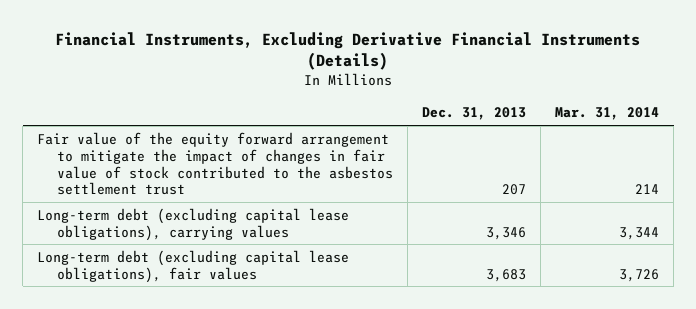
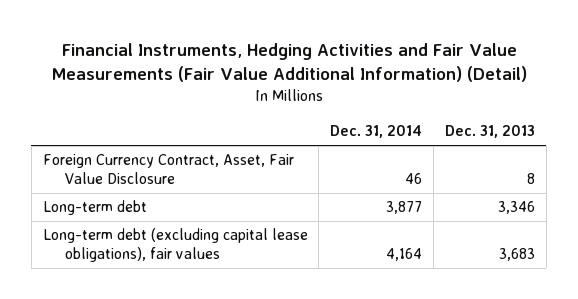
- Financial Instruments, Excluding Derivative Financial Instruments (Details)
+ Financial Instruments, Hedging Activities and Fair Value Measurements (Fair Value Additional Information) (Detail)
- | Dec. 31, 2013 | Mar. 31, 2014
+ | Dec. 31, 2014 | Dec. 31, 2013
- Fair value of the equity forward arrangement to mitigate the impact of changes in fair value of stock contributed to the asbestos settlement trust | 207 | 214
- Long-term debt (excluding capital lease obligations), carrying values | 3,346 | 3,344
+ Foreign Currency Contract, Asset, Fair Value Disclosure | 46 | 8
+ Long-term debt | 3,877 | 3,346

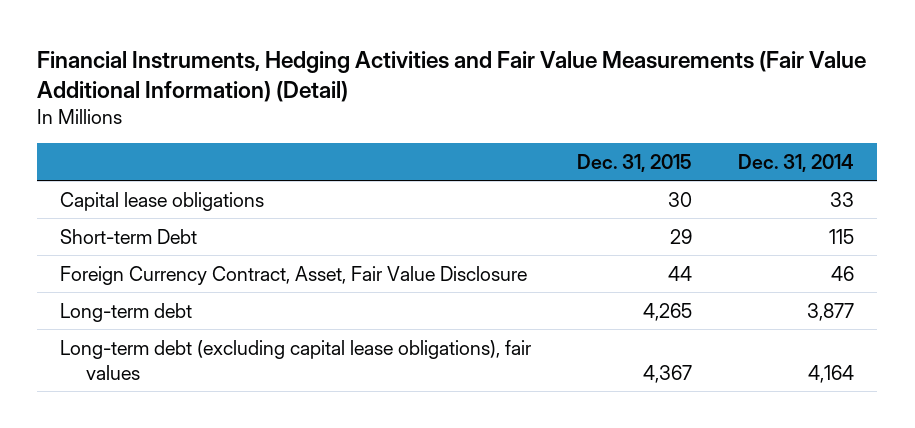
- | Dec. 31, 2014 | Dec. 31, 2013
+ | Dec. 31, 2015 | Dec. 31, 2014
+ Capital lease obligations | 30 | 33
+ Short-term Debt | 29 | 115

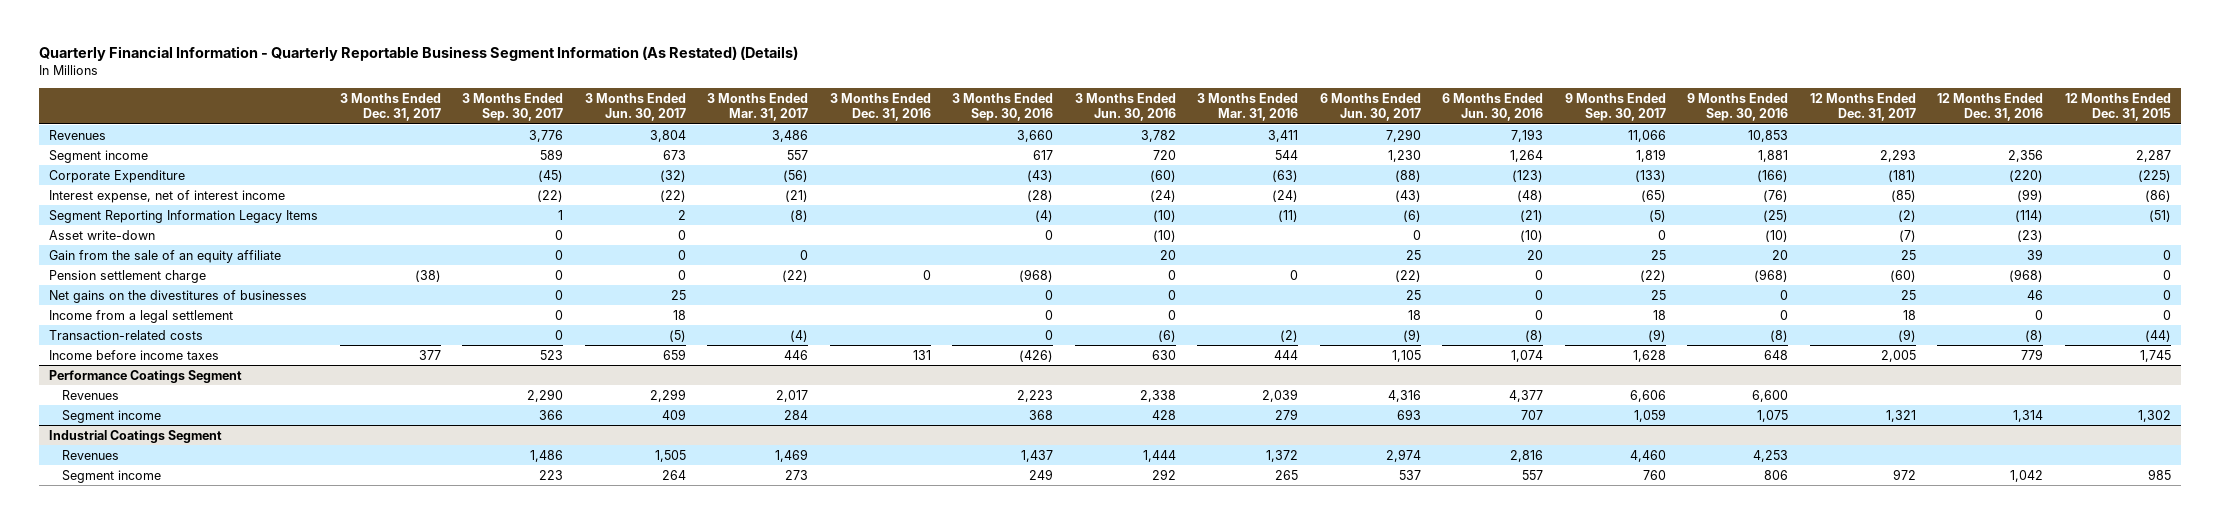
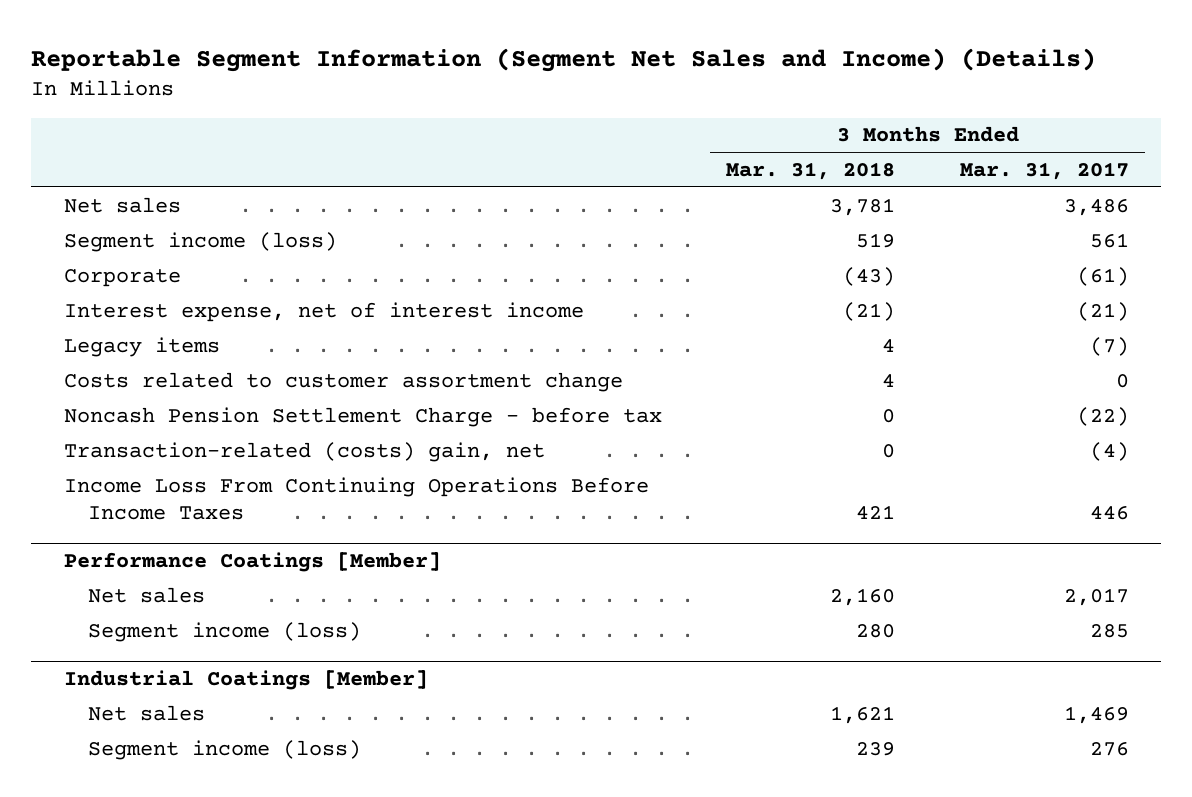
- Quarterly Financial Information - Quarterly Reportable Business Segment Information (As Restated) (Details)
+ Reportable Segment Information (Segment Net Sales and Income) (Details)
- | 3 Months Ended Dec. 31, 2017 | 3 Months Ended Sep. 30, 2017 | 3 Months Ended Jun. 30, 2017 | 3 Months Ended Mar. 31, 2017 | 3 Months Ended Dec. 31, 2016 | 3 Months Ended Sep. 30, 2016 | 3 Months Ended Jun. 30, 2016 | 3 Months Ended Mar. 31, 2016 | 6 Months Ended Jun. 30, 2017 | 6 Months Ended Jun. 30, 2016 | 9 Months Ended Sep. 30, 2017 | 9 Months Ended Sep. 30, 2016 | 12 Months Ended Dec. 31, 2017 | 12 Months Ended Dec. 31, 2016 | 12 Months Ended Dec. 31, 2015
+ | 3 Months Ended Mar. 31, 2018 | 3 Months Ended Mar. 31, 2017
- Revenues | | 3,776 | 3,804 | 3,486 | | 3,660 | 3,782 | 3,411 | 7,290 | 7,193 | 11,066 | 10,853 | | |
- Segment income | | 589 | 673 | 557 | | 617 | 720 | 544 | 1,230 | 1,264 | 1,819 | 1,881 | 2,293 | 2,356 | 2,287
- Corporate Expenditure | | (45) | (32) | (56) | | (43) | (60) | (63) | (88) | (123) | (133) | (166) | (181) | (220) | (225)
+ Net sales | 3,781 | 3,486
+ Segment income (loss) | 519 | 561
+ Corporate | (43) | (61)
- Segment Reporting Information Legacy Items | | 1 | 2 | (8) | | (4) | (10) | (11) | (6) | (21) | (5) | (25) | (2) | (114) | (51)
- Asset write-down | | 0 | 0 | | | 0 | (10) | | 0 | (10) | 0 | (10) | (7) | (23) |
- Gain from the sale of an equity affiliate | | 0 | 0 | 0 | | | 20 | | 25 | 20 | 25 | 20 | 25 | 39 | 0
- Pension settlement charge | (38) | 0 | 0 | (22) | 0 | (968) | 0 | 0 | (22) | 0 | (22) | (968) | (60) | (968) | 0
- Net gains on the divestitures of businesses | | 0 | 25 | | | 0 | 0 | | 25 | 0 | 25 | 0 | 25 | 46 | 0
- Income from a legal settlement | | 0 | 18 | | | 0 | 0 | | 18 | 0 | 18 | 0 | 18 | 0 | 0
- Transaction-related costs | | 0 | (5) | (4) | | 0 | (6) | (2) | (9) | (8) | (9) | (8) | (9) | (8) | (44)
- Income before income taxes | 377 | 523 | 659 | 446 | 131 | (426) | 630 | 444 | 1,105 | 1,074 | 1,628 | 648 | 2,005 | 779 | 1,745
- Performance Coatings Segment
- Revenues | | 2,290 | 2,299 | 2,017 | | 2,223 | 2,338 | 2,039 | 4,316 | 4,377 | 6,606 | 6,600 | | |
- Segment income | | 366 | 409 | 284 | | 368 | 428 | 279 | 693 | 707 | 1,059 | 1,075 | 1,321 | 1,314 | 1,302
- Industrial Coatings Segment
- Revenues | | 1,486 | 1,505 | 1,469 | | 1,437 | 1,444 | 1,372 | 2,974 | 2,816 | 4,460 | 4,253 | | |
- Segment income | | 223 | 264 | 273 | | 249 | 292 | 265 | 537 | 557 | 760 | 806 | 972 | 1,042 | 985
+ Legacy items | 4 | (7)
+ Costs related to customer assortment change | 4 | 0
+ Noncash Pension Settlement Charge - before tax | 0 | (22)
+ Transaction-related (costs) gain, net | 0 | (4)
+ Income Loss From Continuing Operations Before Income Taxes | 421 | 446
+ Performance Coatings [Member]
+ Net sales | 2,160 | 2,017
+ Segment income (loss) | 280 | 285
+ Industrial Coatings [Member]
+ Net sales | 1,621 | 1,469
+ Segment income (loss) | 239 | 276

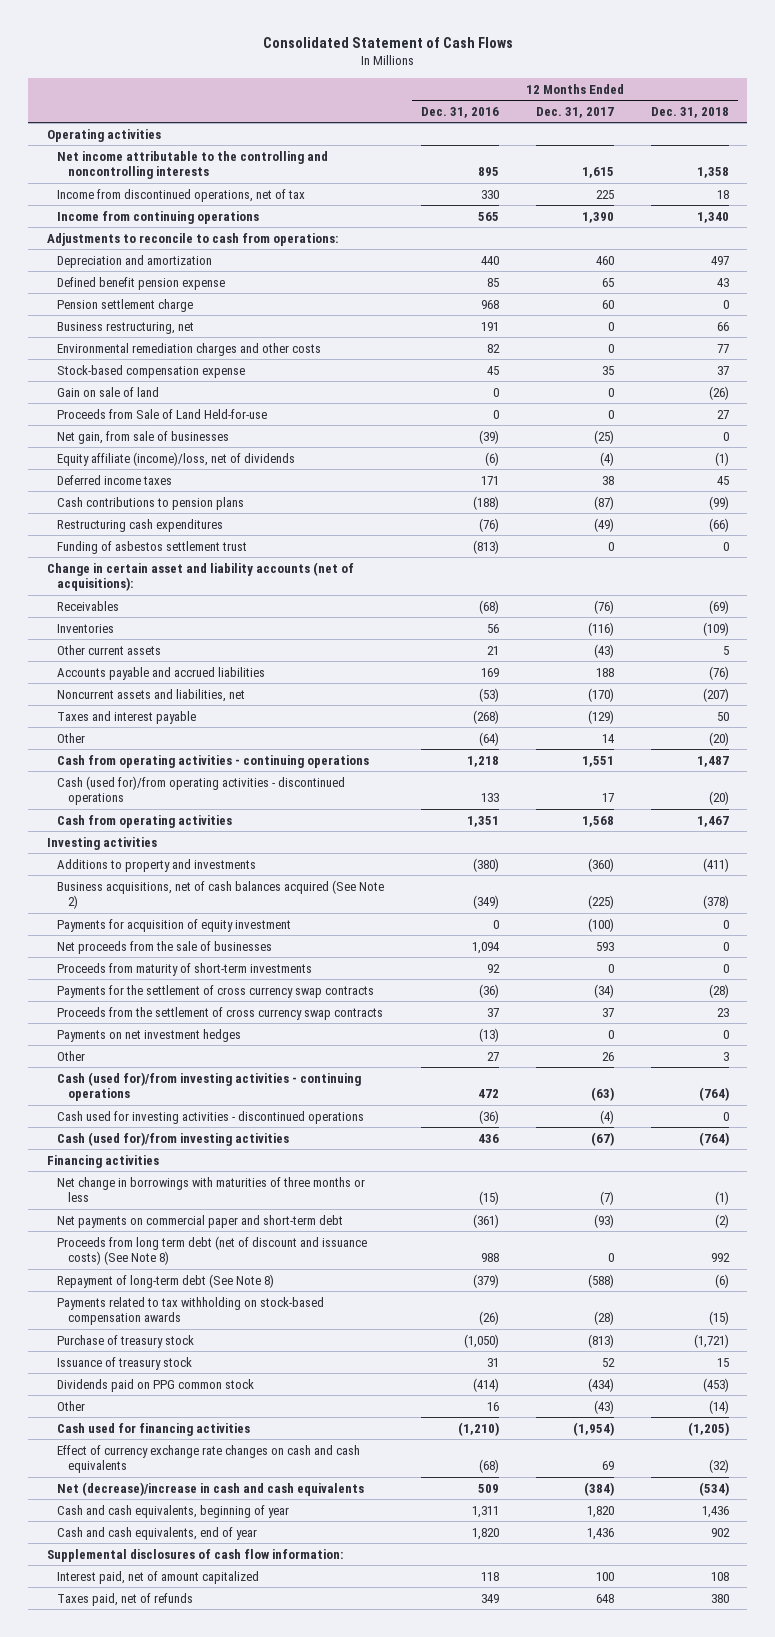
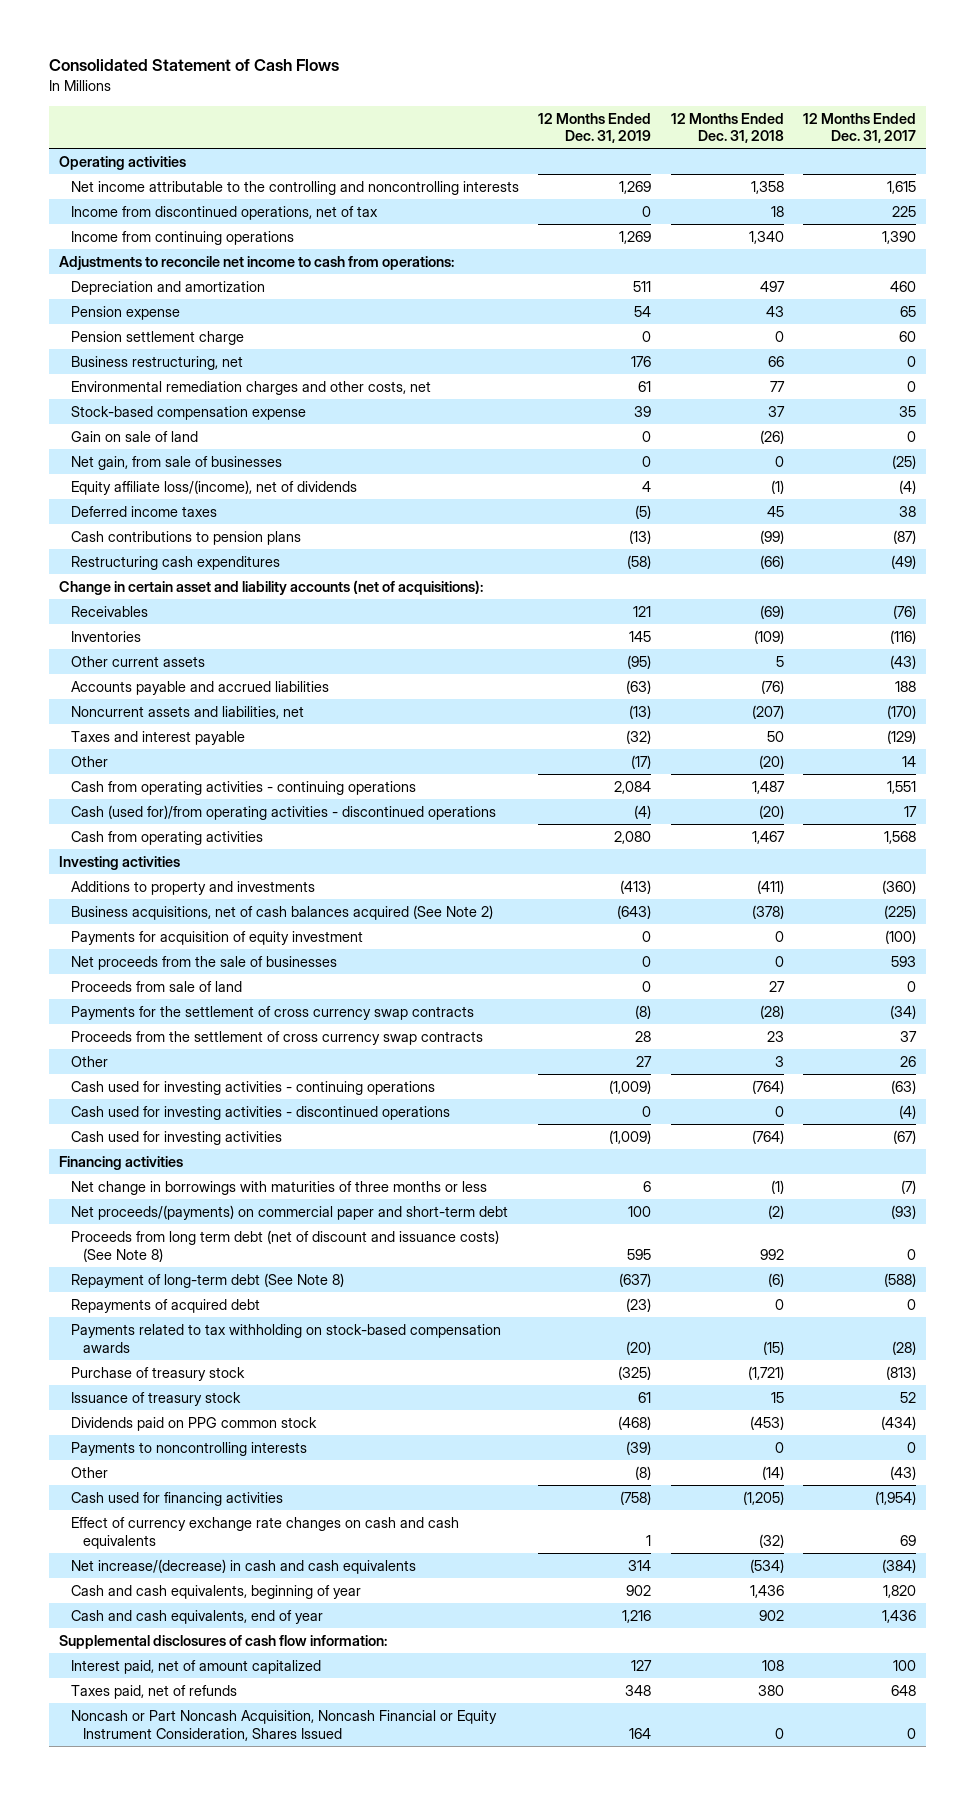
- | 12 Months Ended Dec. 31, 2016 | 12 Months Ended Dec. 31, 2017 | 12 Months Ended Dec. 31, 2018
+ | 12 Months Ended Dec. 31, 2019 | 12 Months Ended Dec. 31, 2018 | 12 Months Ended Dec. 31, 2017
- Adjustments to reconcile to cash from operations:
+ Adjustments to reconcile net income to cash from operations:
- Defined benefit pension expense | 85 | 65 | 43
+ Pension expense | 54 | 43 | 65
- Environmental remediation charges and other costs | 82 | 0 | 77
+ Environmental remediation charges and other costs, net | 61 | 77 | 0
- Proceeds from Sale of Land Held-for-use | 0 | 0 | 27
- Equity affiliate (income)/loss, net of dividends | (6) | (4) | (1)
+ Equity affiliate loss/(income), net of dividends | 4 | (1) | (4)
- Funding of asbestos settlement trust | (813) | 0 | 0
- Proceeds from maturity of short-term investments | 92 | 0 | 0
+ Proceeds from sale of land | 0 | 27 | 0
- Payments on net investment hedges | (13) | 0 | 0
- Cash (used for)/from investing activities - continuing operations | 472 | (63) | (764)
+ Cash used for investing activities - continuing operations | (1,009) | (764) | (63)
- Cash (used for)/from investing activities | 436 | (67) | (764)
+ Cash used for investing activities | (1,009) | (764) | (67)
- Net payments on commercial paper and short-term debt | (361) | (93) | (2)
+ Net proceeds/(payments) on commercial paper and short-term debt | 100 | (2) | (93)
+ Repayments of acquired debt | (23) | 0 | 0
+ Payments to noncontrolling interests | (39) | 0 | 0
- Net (decrease)/increase in cash and cash equivalents | 509 | (384) | (534)
+ Net increase/(decrease) in cash and cash equivalents | 314 | (534) | (384)
+ Noncash or Part Noncash Acquisition, Noncash Financial or Equity Instrument Consideration, Shares Issued | 164 | 0 | 0

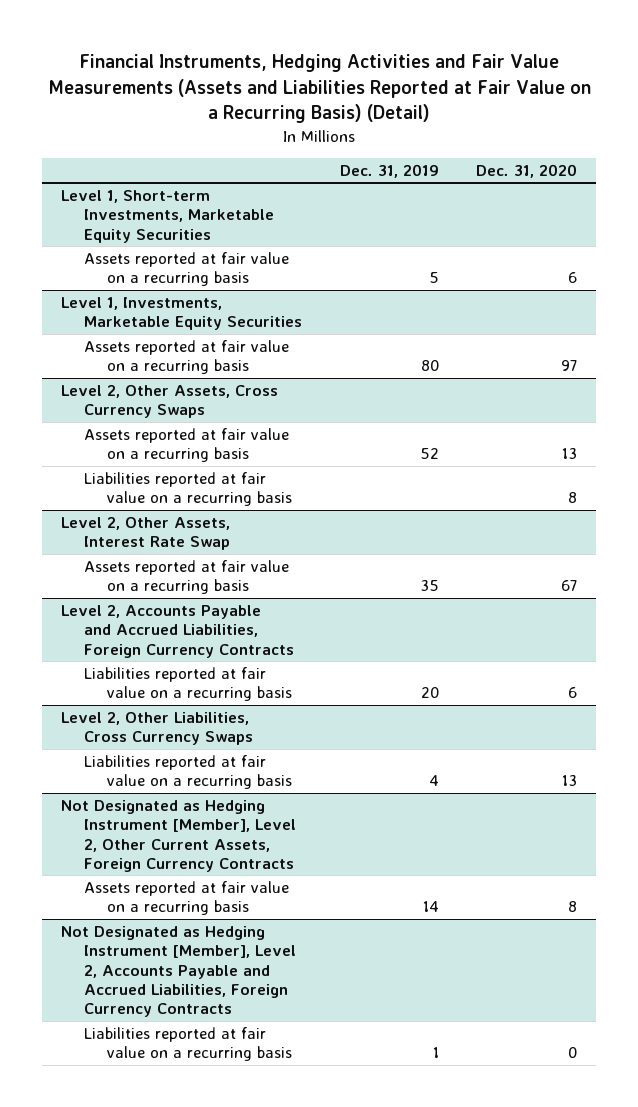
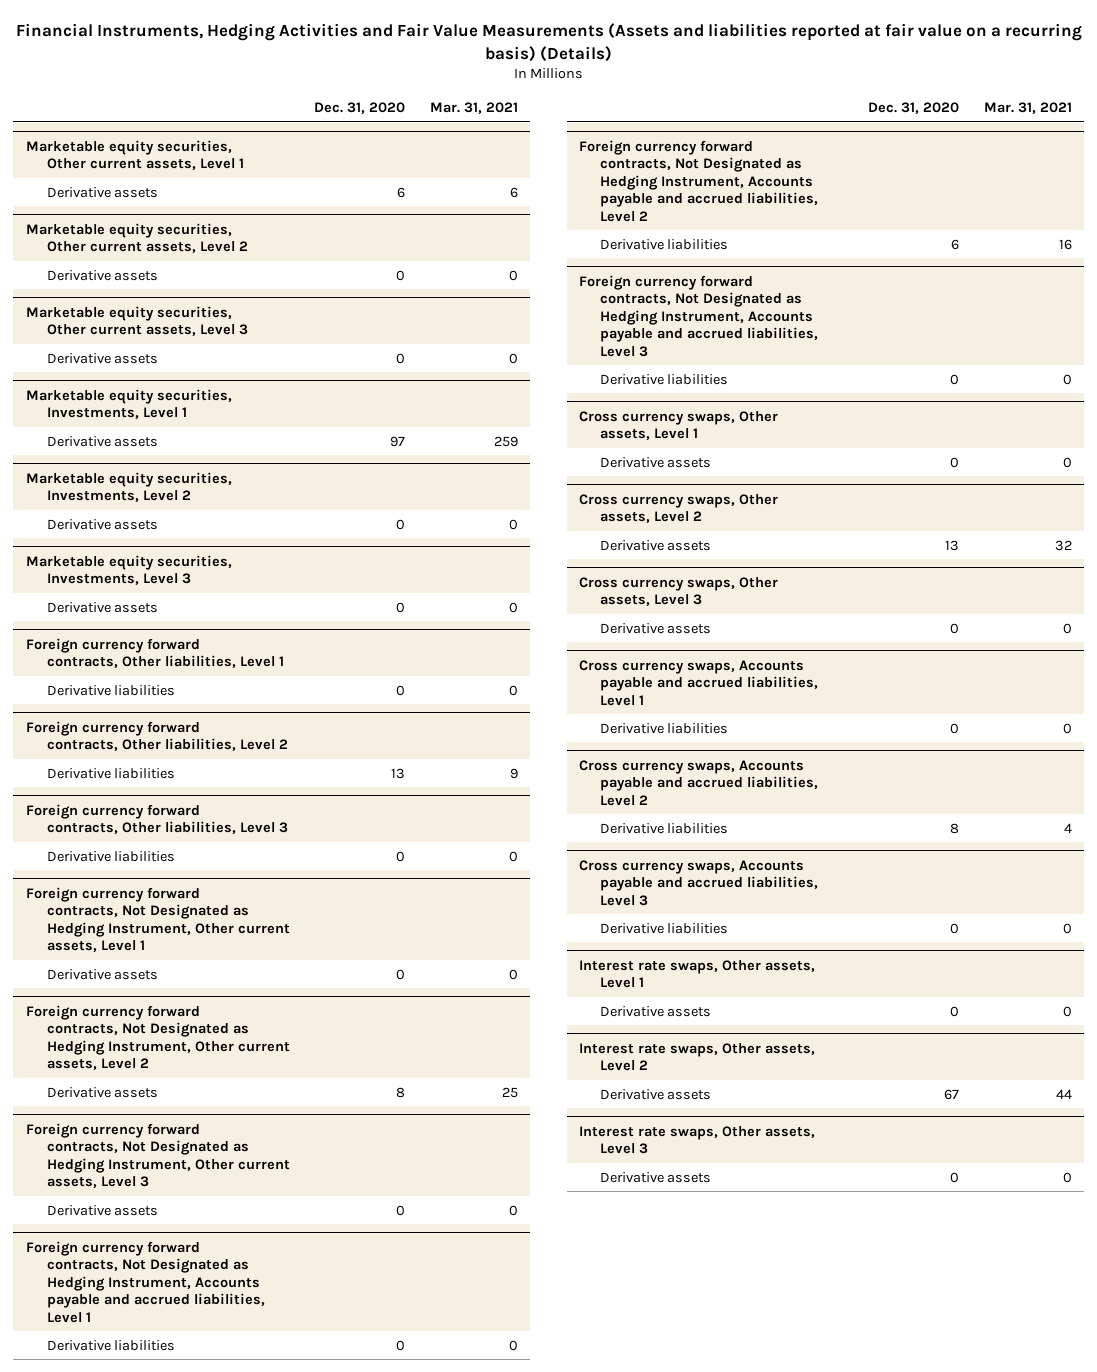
- Financial Instruments, Hedging Activities and Fair Value Measurements (Assets and Liabilities Reported at Fair Value on a Recurring Basis) (Detail)
+ Financial Instruments, Hedging Activities and Fair Value Measurements (Assets and liabilities reported at fair value on a recurring basis) (Details)
- | Dec. 31, 2019 | Dec. 31, 2020
+ | Dec. 31, 2020 | Mar. 31, 2021
- Level 1, Short-term Investments, Marketable Equity Securities
- Assets reported at fair value on a recurring basis | 5 | 6
- Level 1, Investments, Marketable Equity Securities
- Assets reported at fair value on a recurring basis | 80 | 97
- Level 2, Other Assets, Cross Currency Swaps
- Assets reported at fair value on a recurring basis | 52 | 13
- Liabilities reported at fair value on a recurring basis | | 8
- Level 2, Other Assets, Interest Rate Swap
- Assets reported at fair value on a recurring basis | 35 | 67
- Level 2, Accounts Payable and Accrued Liabilities, Foreign Currency Contracts
- Liabilities reported at fair value on a recurring basis | 20 | 6
- Level 2, Other Liabilities, Cross Currency Swaps
- Liabilities reported at fair value on a recurring basis | 4 | 13
- Not Designated as Hedging Instrument [Member], Level 2, Other Current Assets, Foreign Currency Contracts
- Assets reported at fair value on a recurring basis | 14 | 8
- Not Designated as Hedging Instrument [Member], Level 2, Accounts Payable and Accrued Liabilities, Foreign Currency Contracts
- Liabilities reported at fair value on a recurring basis | 1 | 0
+ Marketable equity securities, Other current assets, Level 1
+ Derivative assets | 6 | 6
+ Marketable equity securities, Other current assets, Level 2
+ Derivative assets | 0 | 0
+ Marketable equity securities, Other current assets, Level 3
+ Derivative assets | 0 | 0
+ Marketable equity securities, Investments, Level 1
+ Derivative assets | 97 | 259
+ Marketable equity securities, Investments, Level 2
+ Derivative assets | 0 | 0
+ Marketable equity securities, Investments, Level 3
+ Derivative assets | 0 | 0
+ Foreign currency forward contracts, Other liabilities, Level 1
+ Derivative liabilities | 0 | 0
+ Foreign currency forward contracts, Other liabilities, Level 2
+ Derivative liabilities | 13 | 9
+ Foreign currency forward contracts, Other liabilities, Level 3
+ Derivative liabilities | 0 | 0
+ Foreign currency forward contracts, Not Designated as Hedging Instrument, Other current assets, Level 1
+ Derivative assets | 0 | 0
+ Foreign currency forward contracts, Not Designated as Hedging Instrument, Other current assets, Level 2
+ Derivative assets | 8 | 25
+ Foreign currency forward contracts, Not Designated as Hedging Instrument, Other current assets, Level 3
+ Derivative assets | 0 | 0
+ Foreign currency forward contracts, Not Designated as Hedging Instrument, Accounts payable and accrued liabilities, Level 1
+ Derivative liabilities | 0 | 0
+ Foreign currency forward contracts, Not Designated as Hedging Instrument, Accounts payable and accrued liabilities, Level 2
+ Derivative liabilities | 6 | 16
+ Foreign currency forward contracts, Not Designated as Hedging Instrument, Accounts payable and accrued liabilities, Level 3
+ Derivative liabilities | 0 | 0
+ Cross currency swaps, Other assets, Level 1
+ Derivative assets | 0 | 0
+ Cross currency swaps, Other assets, Level 2
+ Derivative assets | 13 | 32
+ Cross currency swaps, Other assets, Level 3
+ Derivative assets | 0 | 0
+ Cross currency swaps, Accounts payable and accrued liabilities, Level 1
+ Derivative liabilities | 0 | 0
+ Cross currency swaps, Accounts payable and accrued liabilities, Level 2
+ Derivative liabilities | 8 | 4
+ Cross currency swaps, Accounts payable and accrued liabilities, Level 3
+ Derivative liabilities | 0 | 0
+ Interest rate swaps, Other assets, Level 1
+ Derivative assets | 0 | 0
+ Interest rate swaps, Other assets, Level 2
+ Derivative assets | 67 | 44
+ Interest rate swaps, Other assets, Level 3
+ Derivative assets | 0 | 0

